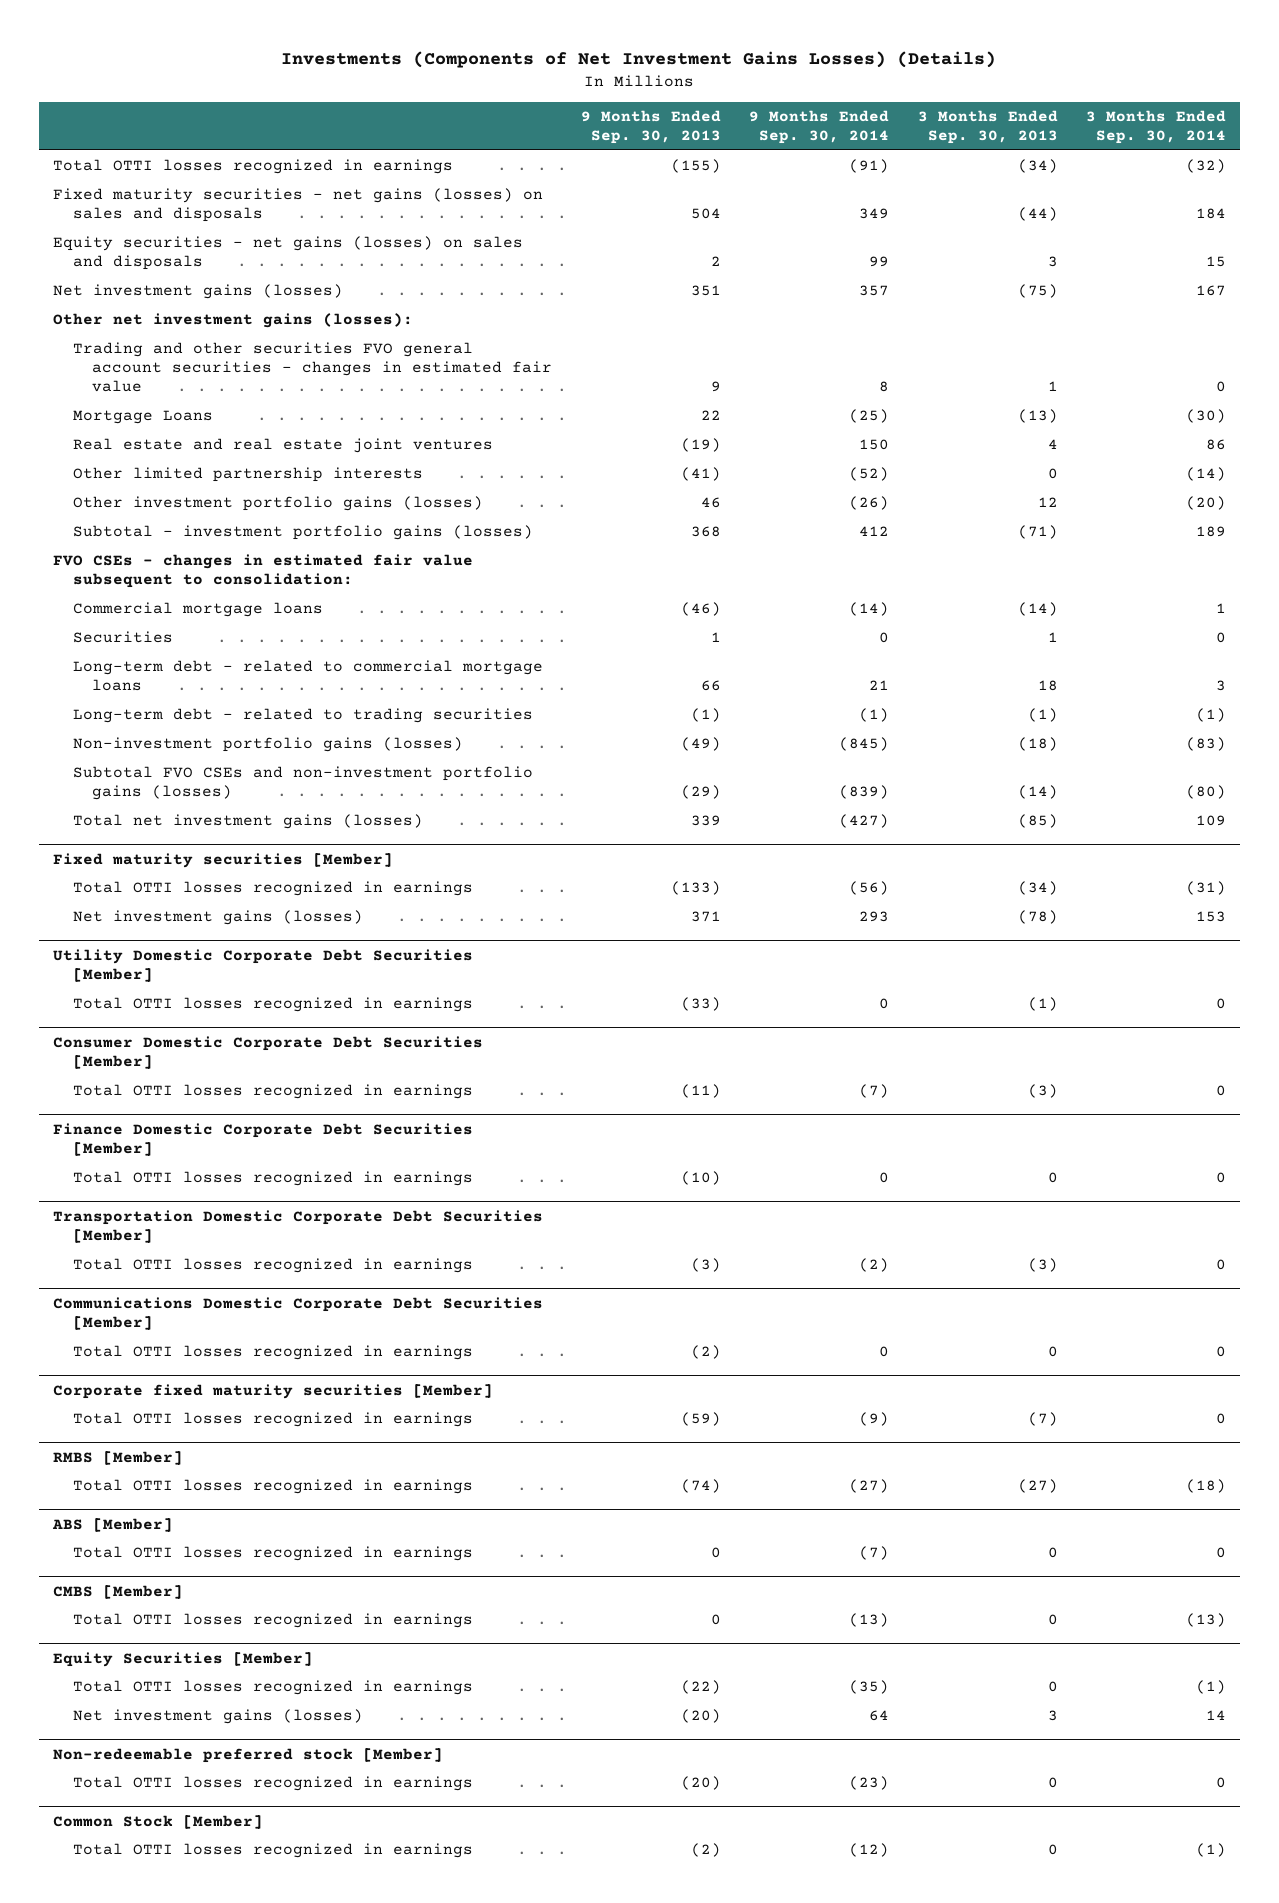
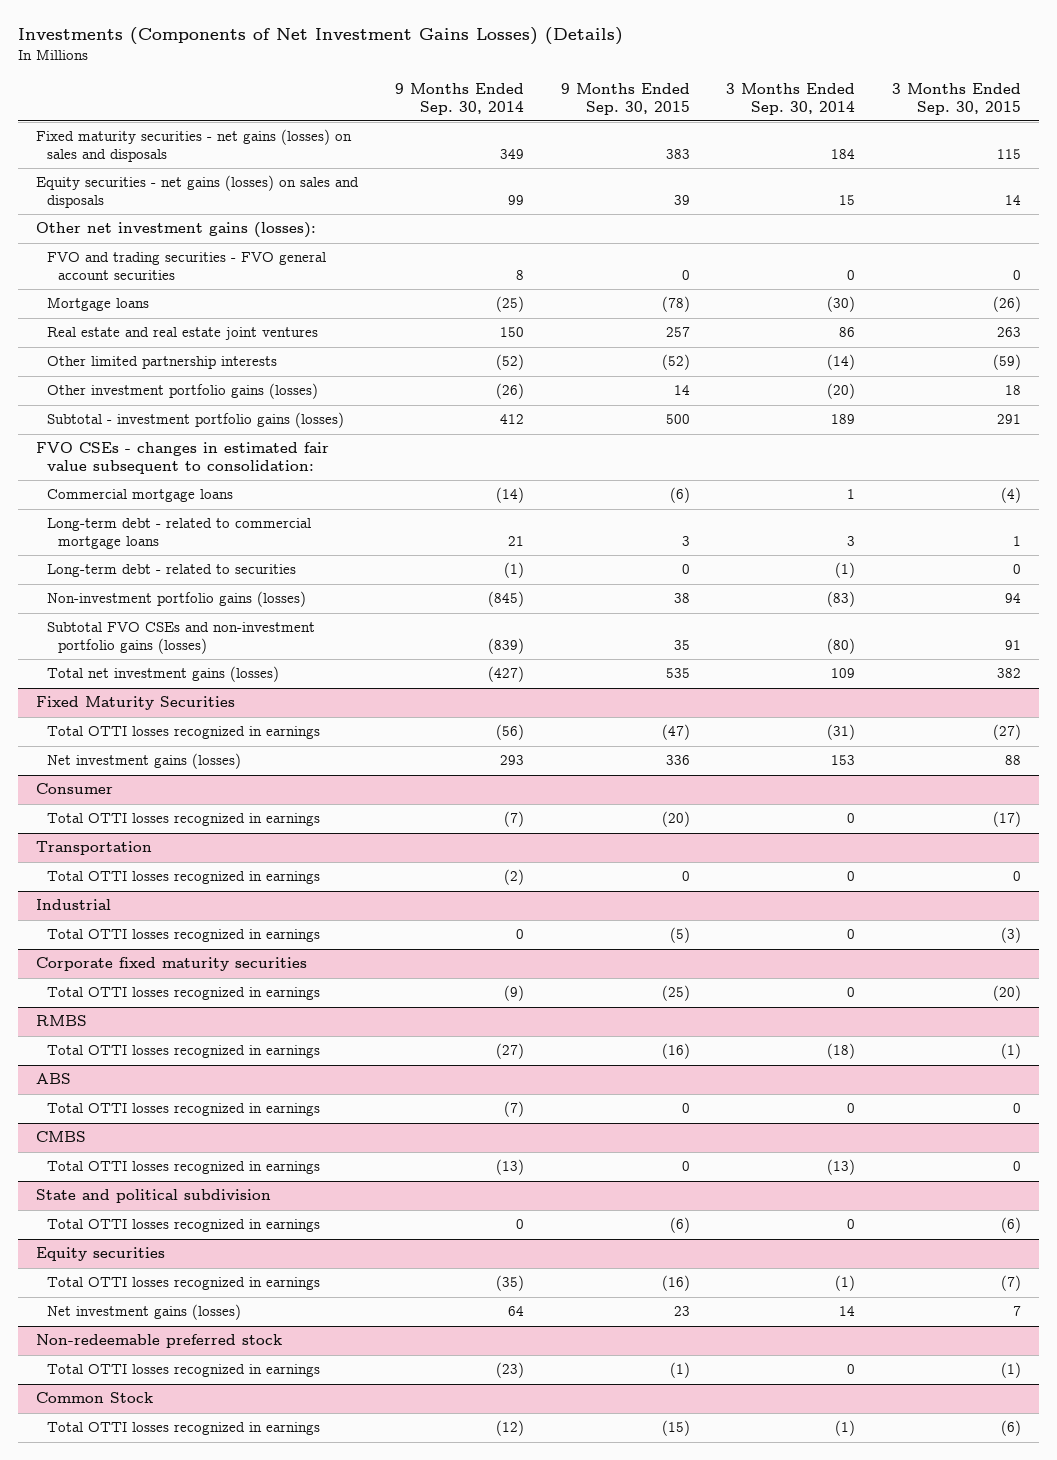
- | 9 Months Ended Sep. 30, 2013 | 9 Months Ended Sep. 30, 2014 | 3 Months Ended Sep. 30, 2013 | 3 Months Ended Sep. 30, 2014
+ | 9 Months Ended Sep. 30, 2014 | 9 Months Ended Sep. 30, 2015 | 3 Months Ended Sep. 30, 2014 | 3 Months Ended Sep. 30, 2015
- Total OTTI losses recognized in earnings | (155) | (91) | (34) | (32)
- Net investment gains (losses) | 351 | 357 | (75) | 167
- Trading and other securities FVO general account securities - changes in estimated fair value | 9 | 8 | 1 | 0
- Mortgage Loans | 22 | (25) | (13) | (30)
+ FVO and trading securities - FVO general account securities | 8 | 0 | 0 | 0
+ Mortgage loans | (25) | (78) | (30) | (26)
- Securities | 1 | 0 | 1 | 0
- Long-term debt - related to trading securities | (1) | (1) | (1) | (1)
+ Long-term debt - related to securities | (1) | 0 | (1) | 0
- Fixed maturity securities [Member]
+ Fixed Maturity Securities
- Utility Domestic Corporate Debt Securities [Member]
- Total OTTI losses recognized in earnings | (33) | 0 | (1) | 0
- Consumer Domestic Corporate Debt Securities [Member]
+ Consumer
- Finance Domestic Corporate Debt Securities [Member]
- Total OTTI losses recognized in earnings | (10) | 0 | 0 | 0
- Transportation Domestic Corporate Debt Securities [Member]
+ Transportation
- Communications Domestic Corporate Debt Securities [Member]
+ Industrial
- Corporate fixed maturity securities [Member]
+ Corporate fixed maturity securities
- RMBS [Member]
+ RMBS
- ABS [Member]
+ ABS
- CMBS [Member]
+ CMBS
- Equity Securities [Member]
+ State and political subdivision
+ Total OTTI losses recognized in earnings | 0 | (6) | 0 | (6)
+ Equity securities
- Non-redeemable preferred stock [Member]
+ Non-redeemable preferred stock
- Common Stock [Member]
+ Common Stock

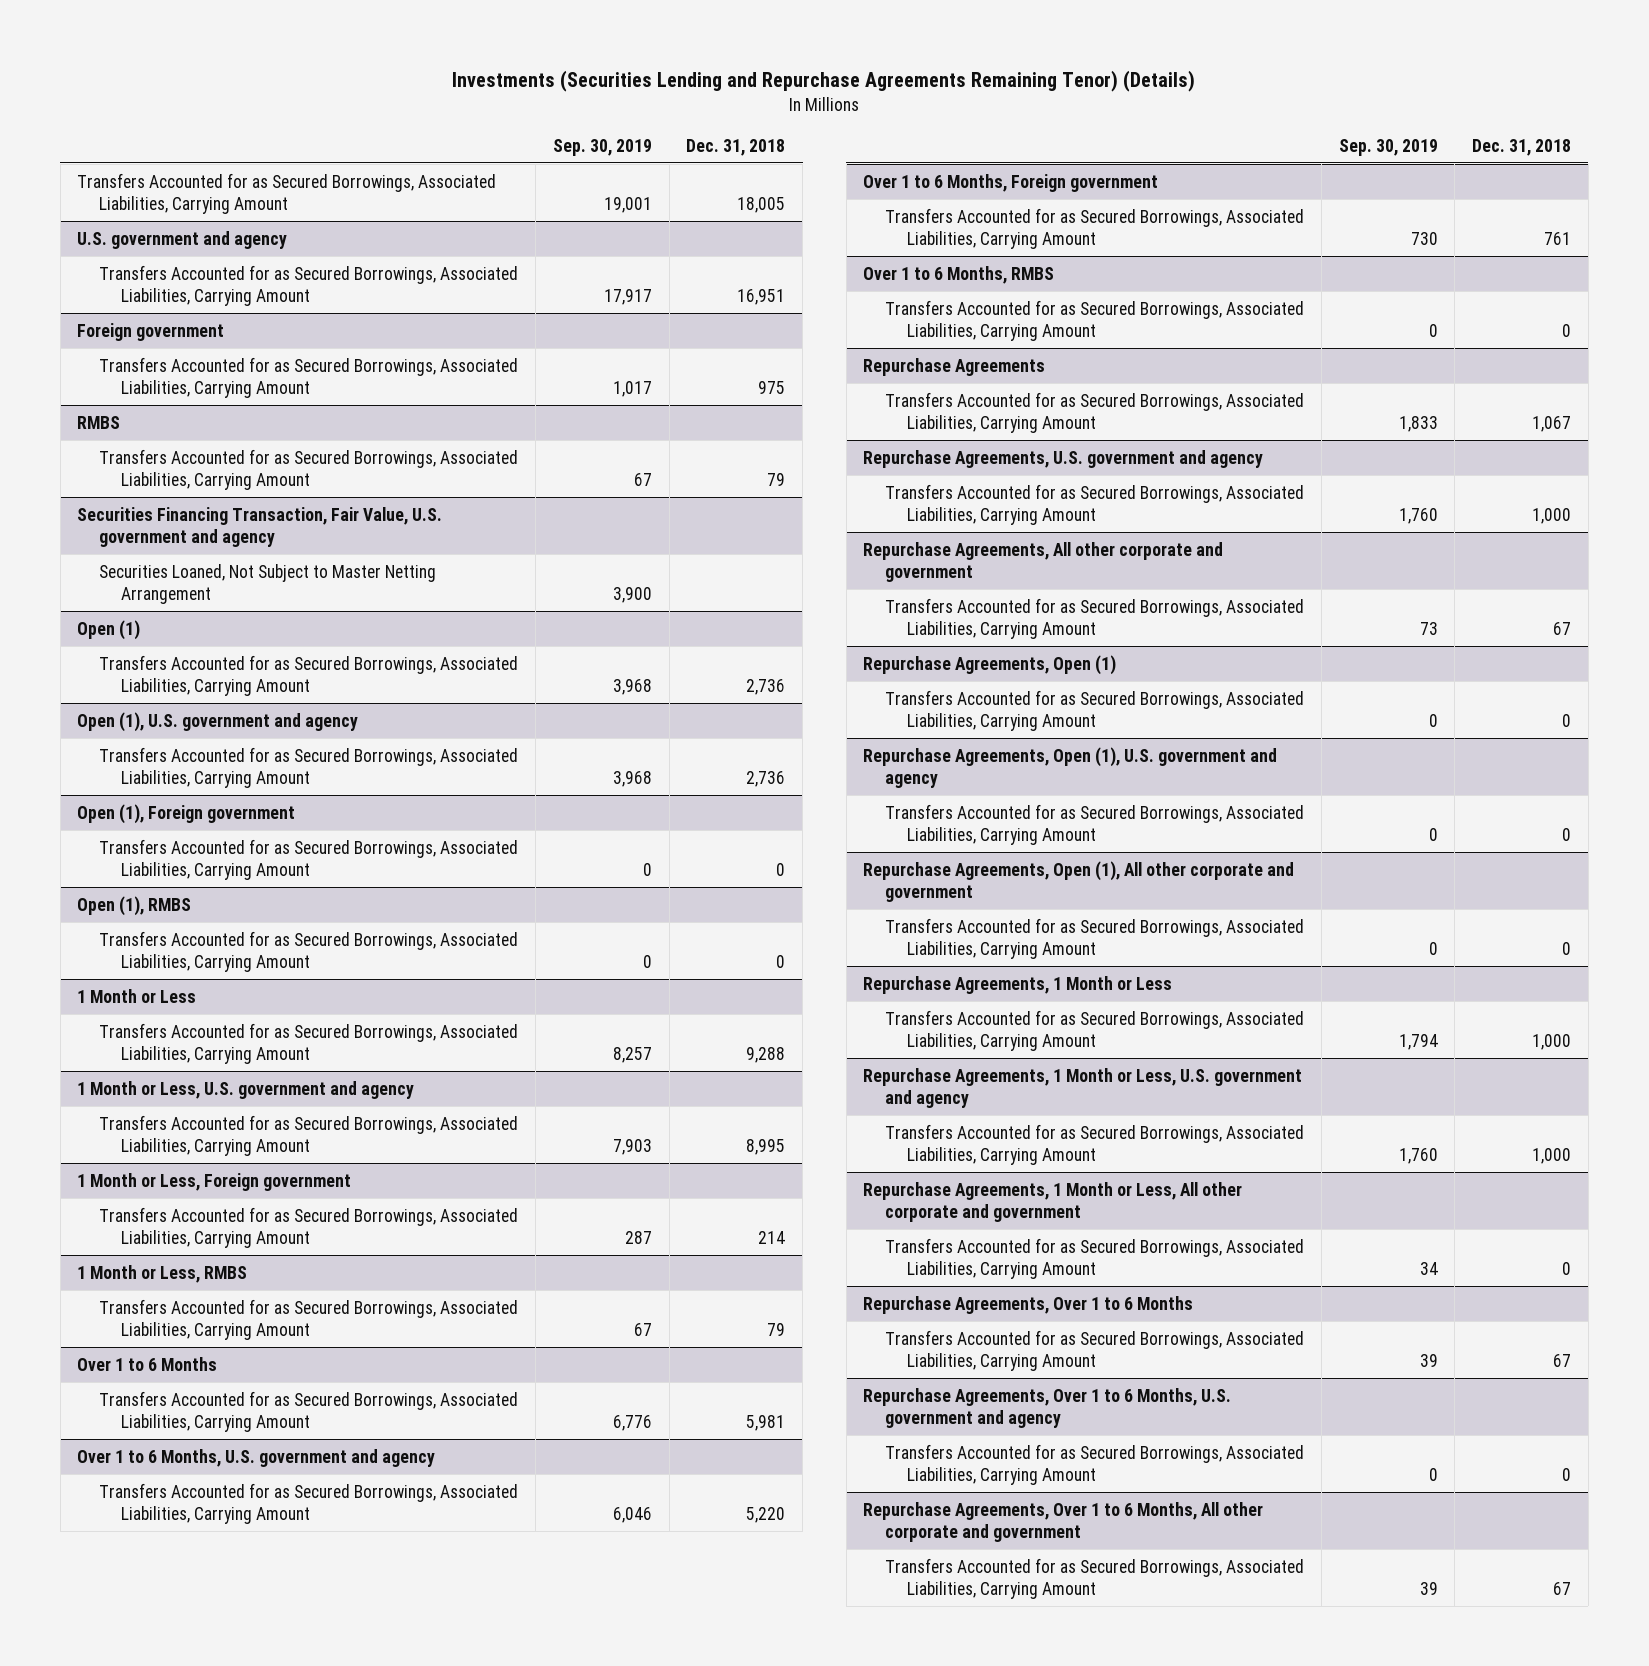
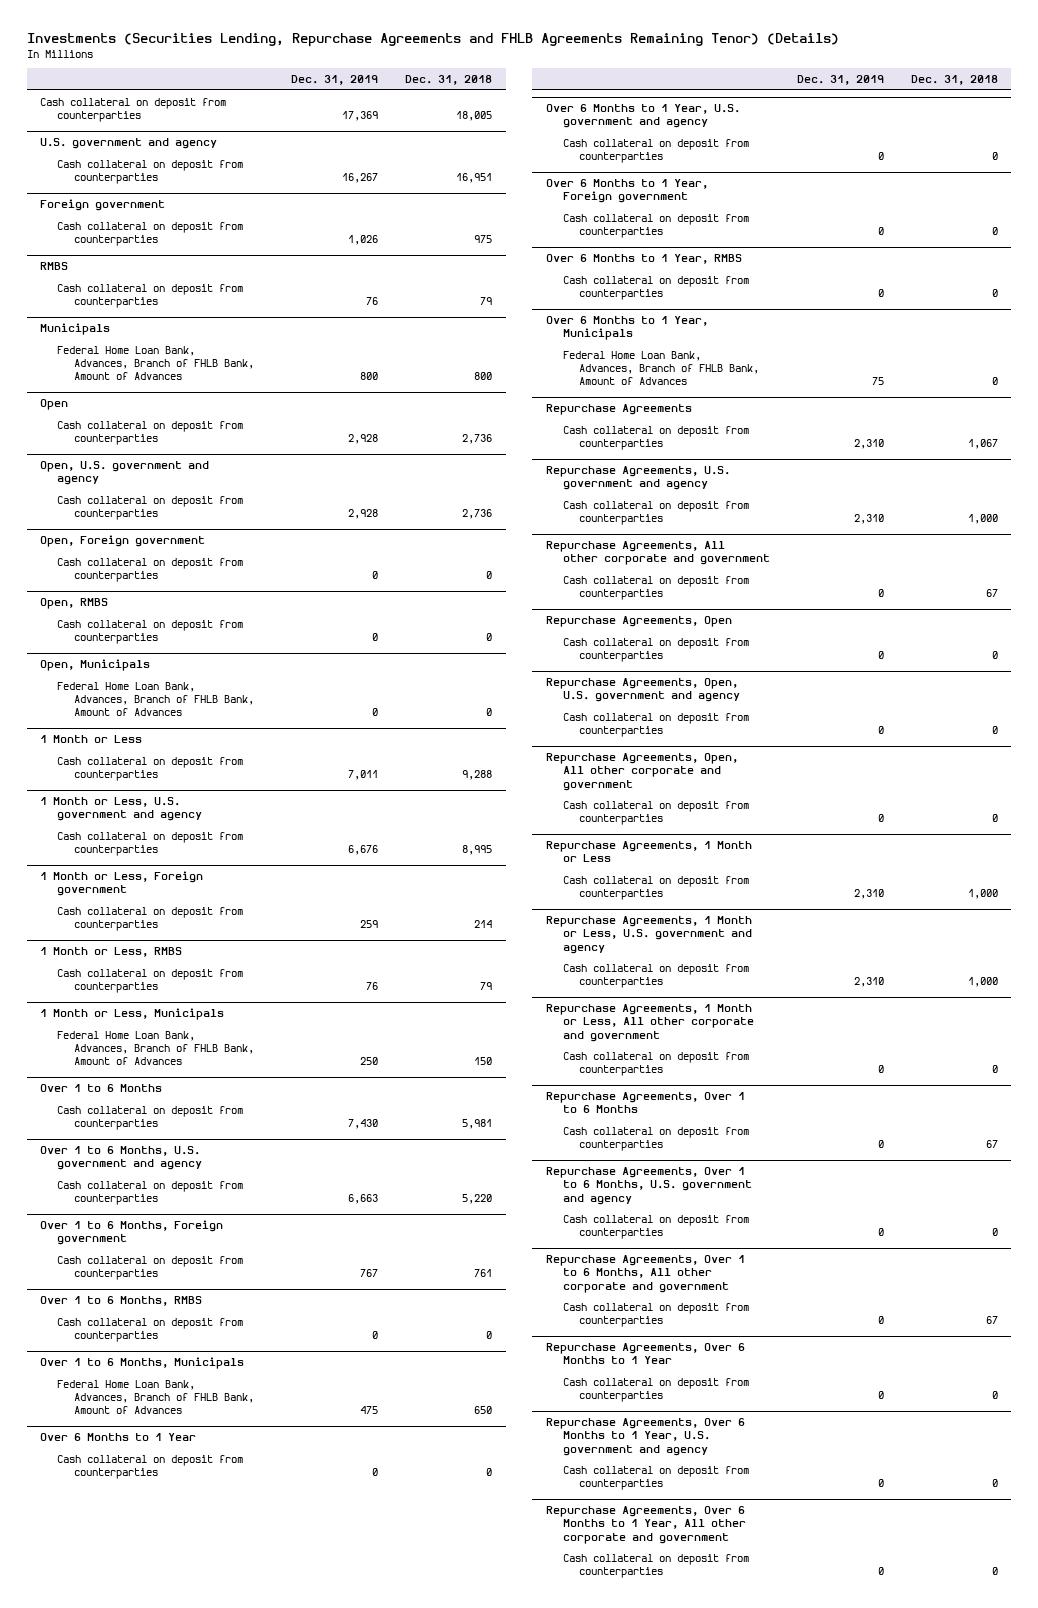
- Investments (Securities Lending and Repurchase Agreements Remaining Tenor) (Details)
+ Investments (Securities Lending, Repurchase Agreements and FHLB Agreements Remaining Tenor) (Details)
- | Sep. 30, 2019 | Dec. 31, 2018
+ | Dec. 31, 2019 | Dec. 31, 2018
- Transfers Accounted for as Secured Borrowings, Associated Liabilities, Carrying Amount | 19,001 | 18,005
+ Cash collateral on deposit from counterparties | 17,369 | 18,005
@ U.S. government and agency
- Transfers Accounted for as Secured Borrowings, Associated Liabilities, Carrying Amount | 17,917 | 16,951
+ Cash collateral on deposit from counterparties | 16,267 | 16,951
@ Foreign government
- Transfers Accounted for as Secured Borrowings, Associated Liabilities, Carrying Amount | 1,017 | 975
+ Cash collateral on deposit from counterparties | 1,026 | 975
@ RMBS
- Transfers Accounted for as Secured Borrowings, Associated Liabilities, Carrying Amount | 67 | 79
- Securities Financing Transaction, Fair Value, U.S. government and agency
- Securities Loaned, Not Subject to Master Netting Arrangement | 3,900 |
- Open (1)
- Transfers Accounted for as Secured Borrowings, Associated Liabilities, Carrying Amount | 3,968 | 2,736
- Open (1), U.S. government and agency
- Transfers Accounted for as Secured Borrowings, Associated Liabilities, Carrying Amount | 3,968 | 2,736
- Open (1), Foreign government
- Transfers Accounted for as Secured Borrowings, Associated Liabilities, Carrying Amount | 0 | 0
- Open (1), RMBS
- Transfers Accounted for as Secured Borrowings, Associated Liabilities, Carrying Amount | 0 | 0
@ RMBS
+ Cash collateral on deposit from counterparties | 76 | 79
+ Municipals
+ Federal Home Loan Bank, Advances, Branch of FHLB Bank, Amount of Advances | 800 | 800
+ Open
+ Cash collateral on deposit from counterparties | 2,928 | 2,736
+ Open, U.S. government and agency
+ Cash collateral on deposit from counterparties | 2,928 | 2,736
+ Open, Foreign government
+ Cash collateral on deposit from counterparties | 0 | 0
+ Open, RMBS
+ Cash collateral on deposit from counterparties | 0 | 0
+ Open, Municipals
+ Federal Home Loan Bank, Advances, Branch of FHLB Bank, Amount of Advances | 0 | 0
@ 1 Month or Less
- Transfers Accounted for as Secured Borrowings, Associated Liabilities, Carrying Amount | 8,257 | 9,288
+ Cash collateral on deposit from counterparties | 7,011 | 9,288
@ 1 Month or Less, U.S. government and agency
- Transfers Accounted for as Secured Borrowings, Associated Liabilities, Carrying Amount | 7,903 | 8,995
+ Cash collateral on deposit from counterparties | 6,676 | 8,995
@ 1 Month or Less, Foreign government
- Transfers Accounted for as Secured Borrowings, Associated Liabilities, Carrying Amount | 287 | 214
+ Cash collateral on deposit from counterparties | 259 | 214
@ 1 Month or Less, RMBS
- Transfers Accounted for as Secured Borrowings, Associated Liabilities, Carrying Amount | 67 | 79
+ Cash collateral on deposit from counterparties | 76 | 79
+ 1 Month or Less, Municipals
+ Federal Home Loan Bank, Advances, Branch of FHLB Bank, Amount of Advances | 250 | 150
@ Over 1 to 6 Months
- Transfers Accounted for as Secured Borrowings, Associated Liabilities, Carrying Amount | 6,776 | 5,981
+ Cash collateral on deposit from counterparties | 7,430 | 5,981
@ Over 1 to 6 Months, U.S. government and agency
- Transfers Accounted for as Secured Borrowings, Associated Liabilities, Carrying Amount | 6,046 | 5,220
+ Cash collateral on deposit from counterparties | 6,663 | 5,220
@ Over 1 to 6 Months, Foreign government
- Transfers Accounted for as Secured Borrowings, Associated Liabilities, Carrying Amount | 730 | 761
+ Cash collateral on deposit from counterparties | 767 | 761
@ Over 1 to 6 Months, RMBS
- Transfers Accounted for as Secured Borrowings, Associated Liabilities, Carrying Amount | 0 | 0
+ Cash collateral on deposit from counterparties | 0 | 0
+ Over 1 to 6 Months, Municipals
+ Federal Home Loan Bank, Advances, Branch of FHLB Bank, Amount of Advances | 475 | 650
+ Over 6 Months to 1 Year
+ Cash collateral on deposit from counterparties | 0 | 0
+ Over 6 Months to 1 Year, U.S. government and agency
+ Cash collateral on deposit from counterparties | 0 | 0
+ Over 6 Months to 1 Year, Foreign government
+ Cash collateral on deposit from counterparties | 0 | 0
+ Over 6 Months to 1 Year, RMBS
+ Cash collateral on deposit from counterparties | 0 | 0
+ Over 6 Months to 1 Year, Municipals
+ Federal Home Loan Bank, Advances, Branch of FHLB Bank, Amount of Advances | 75 | 0
@ Repurchase Agreements
- Transfers Accounted for as Secured Borrowings, Associated Liabilities, Carrying Amount | 1,833 | 1,067
+ Cash collateral on deposit from counterparties | 2,310 | 1,067
@ Repurchase Agreements, U.S. government and agency
- Transfers Accounted for as Secured Borrowings, Associated Liabilities, Carrying Amount | 1,760 | 1,000
+ Cash collateral on deposit from counterparties | 2,310 | 1,000
@ Repurchase Agreements, All other corporate and government
- Transfers Accounted for as Secured Borrowings, Associated Liabilities, Carrying Amount | 73 | 67
- Repurchase Agreements, Open (1)
- Transfers Accounted for as Secured Borrowings, Associated Liabilities, Carrying Amount | 0 | 0
- Repurchase Agreements, Open (1), U.S. government and agency
- Transfers Accounted for as Secured Borrowings, Associated Liabilities, Carrying Amount | 0 | 0
- Repurchase Agreements, Open (1), All other corporate and government
- Transfers Accounted for as Secured Borrowings, Associated Liabilities, Carrying Amount | 0 | 0
@ Repurchase Agreements, All other corporate and government
+ Cash collateral on deposit from counterparties | 0 | 67
+ Repurchase Agreements, Open
+ Cash collateral on deposit from counterparties | 0 | 0
+ Repurchase Agreements, Open, U.S. government and agency
+ Cash collateral on deposit from counterparties | 0 | 0
+ Repurchase Agreements, Open, All other corporate and government
+ Cash collateral on deposit from counterparties | 0 | 0
@ Repurchase Agreements, 1 Month or Less
- Transfers Accounted for as Secured Borrowings, Associated Liabilities, Carrying Amount | 1,794 | 1,000
+ Cash collateral on deposit from counterparties | 2,310 | 1,000
@ Repurchase Agreements, 1 Month or Less, U.S. government and agency
- Transfers Accounted for as Secured Borrowings, Associated Liabilities, Carrying Amount | 1,760 | 1,000
+ Cash collateral on deposit from counterparties | 2,310 | 1,000
@ Repurchase Agreements, 1 Month or Less, All other corporate and government
- Transfers Accounted for as Secured Borrowings, Associated Liabilities, Carrying Amount | 34 | 0
+ Cash collateral on deposit from counterparties | 0 | 0
@ Repurchase Agreements, Over 1 to 6 Months
- Transfers Accounted for as Secured Borrowings, Associated Liabilities, Carrying Amount | 39 | 67
+ Cash collateral on deposit from counterparties | 0 | 67
@ Repurchase Agreements, Over 1 to 6 Months, U.S. government and agency
- Transfers Accounted for as Secured Borrowings, Associated Liabilities, Carrying Amount | 0 | 0
+ Cash collateral on deposit from counterparties | 0 | 0
@ Repurchase Agreements, Over 1 to 6 Months, All other corporate and government
- Transfers Accounted for as Secured Borrowings, Associated Liabilities, Carrying Amount | 39 | 67
+ Cash collateral on deposit from counterparties | 0 | 67
+ Repurchase Agreements, Over 6 Months to 1 Year
+ Cash collateral on deposit from counterparties | 0 | 0
+ Repurchase Agreements, Over 6 Months to 1 Year, U.S. government and agency
+ Cash collateral on deposit from counterparties | 0 | 0
+ Repurchase Agreements, Over 6 Months to 1 Year, All other corporate and government
+ Cash collateral on deposit from counterparties | 0 | 0

